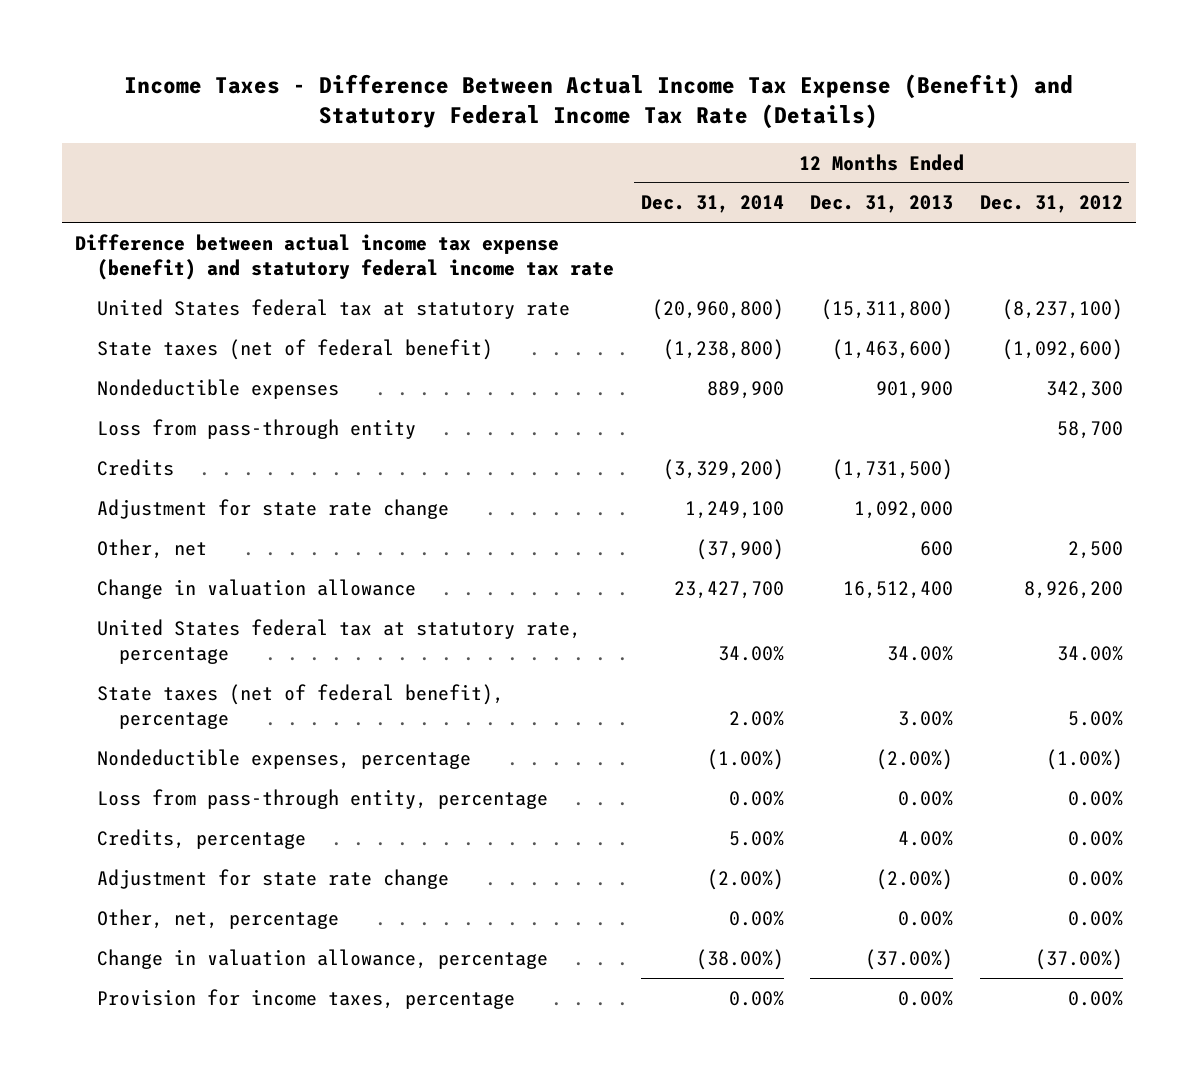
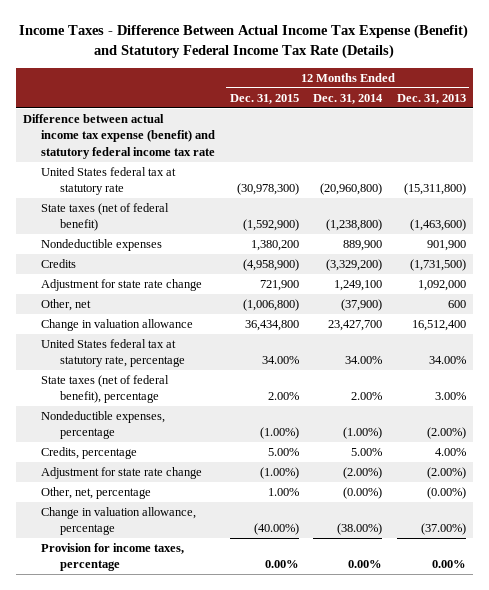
- | 12 Months Ended Dec. 31, 2014 | 12 Months Ended Dec. 31, 2013 | 12 Months Ended Dec. 31, 2012
+ | 12 Months Ended Dec. 31, 2015 | 12 Months Ended Dec. 31, 2014 | 12 Months Ended Dec. 31, 2013
- Loss from pass-through entity | | | 58,700
- Loss from pass-through entity, percentage | 0.00% | 0.00% | 0.00%
- Other, net, percentage | 0.00% | 0.00% | 0.00%
+ Other, net, percentage | 1.00% | (0.00%) | (0.00%)

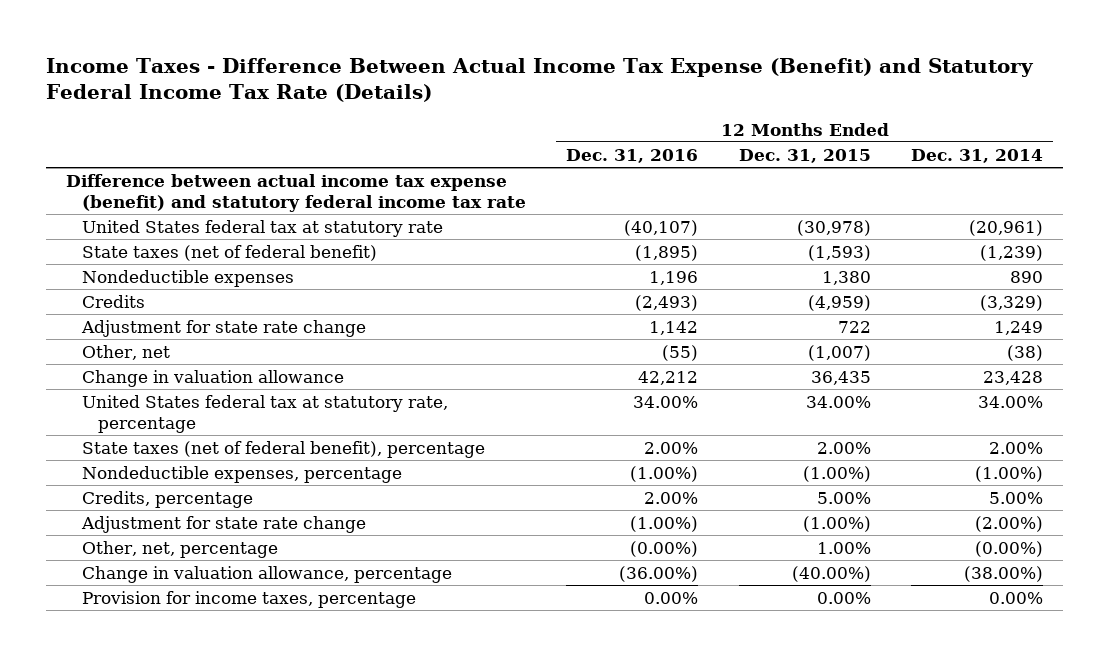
- | 12 Months Ended Dec. 31, 2015 | 12 Months Ended Dec. 31, 2014 | 12 Months Ended Dec. 31, 2013
+ | 12 Months Ended Dec. 31, 2016 | 12 Months Ended Dec. 31, 2015 | 12 Months Ended Dec. 31, 2014
- United States federal tax at statutory rate | (30,978,300) | (20,960,800) | (15,311,800)
- State taxes (net of federal benefit) | (1,592,900) | (1,238,800) | (1,463,600)
- Nondeductible expenses | 1,380,200 | 889,900 | 901,900
- Credits | (4,958,900) | (3,329,200) | (1,731,500)
- Adjustment for state rate change | 721,900 | 1,249,100 | 1,092,000
- Other, net | (1,006,800) | (37,900) | 600
- Change in valuation allowance | 36,434,800 | 23,427,700 | 16,512,400
+ United States federal tax at statutory rate | (40,107) | (30,978) | (20,961)
+ State taxes (net of federal benefit) | (1,895) | (1,593) | (1,239)
+ Nondeductible expenses | 1,196 | 1,380 | 890
+ Credits | (2,493) | (4,959) | (3,329)
+ Adjustment for state rate change | 1,142 | 722 | 1,249
+ Other, net | (55) | (1,007) | (38)
+ Change in valuation allowance | 42,212 | 36,435 | 23,428

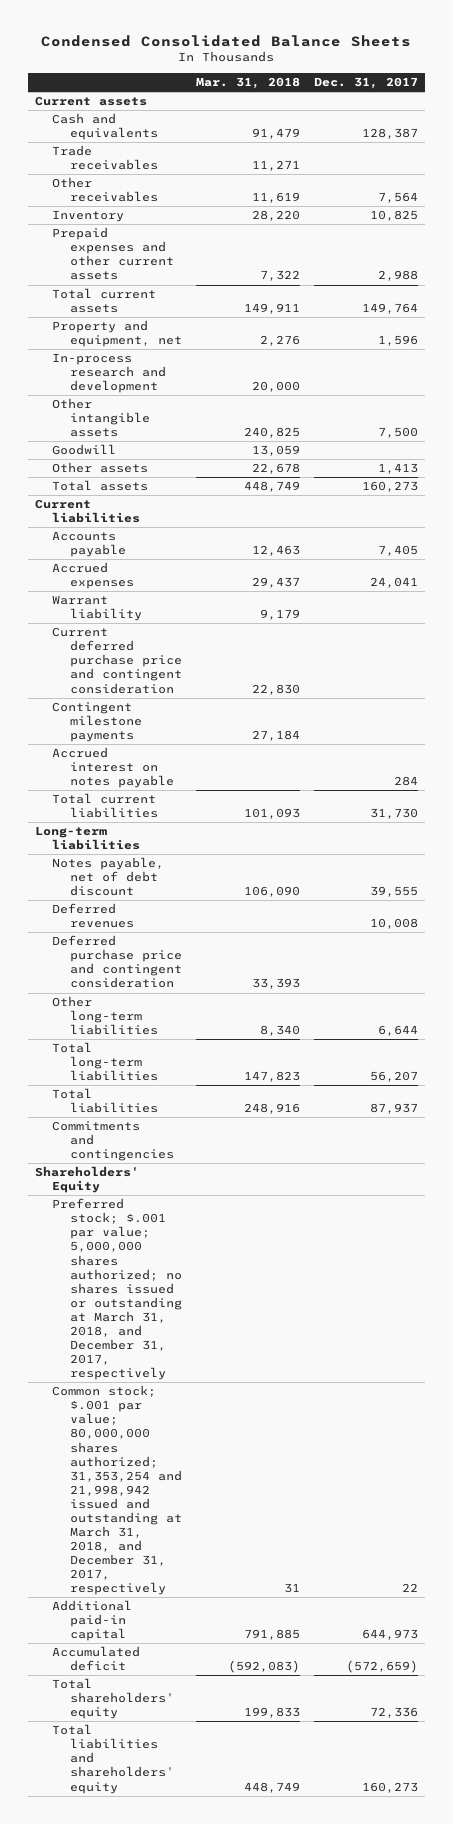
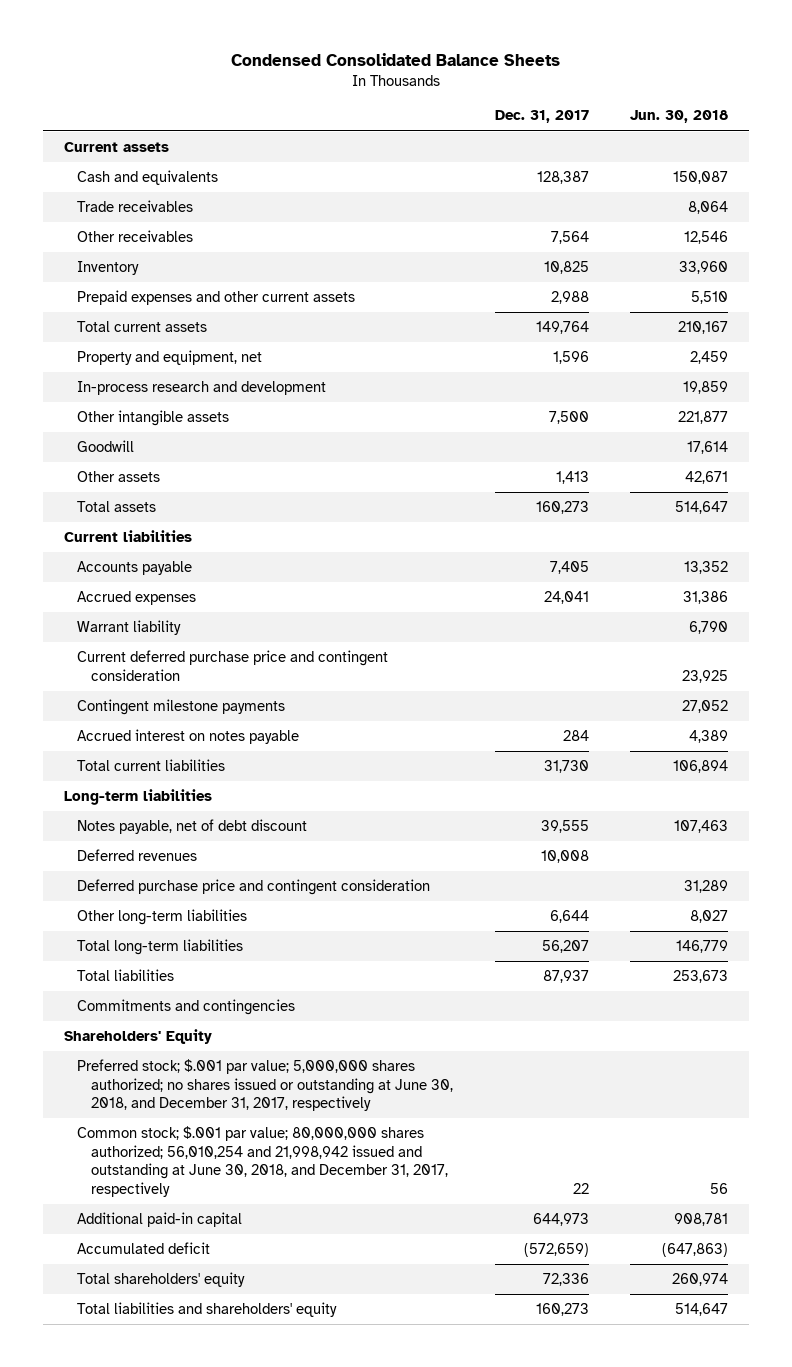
- | Mar. 31, 2018 | Dec. 31, 2017
+ | Dec. 31, 2017 | Jun. 30, 2018
- Preferred stock; $.001 par value; 5,000,000 shares authorized; no shares issued or outstanding at March 31, 2018, and December 31, 2017, respectively
- Common stock; $.001 par value; 80,000,000 shares authorized; 31,353,254 and 21,998,942 issued and outstanding at March 31, 2018, and December 31, 2017, respectively | 31 | 22
+ Preferred stock; $.001 par value; 5,000,000 shares authorized; no shares issued or outstanding at June 30, 2018, and December 31, 2017, respectively
+ Common stock; $.001 par value; 80,000,000 shares authorized; 56,010,254 and 21,998,942 issued and outstanding at June 30, 2018, and December 31, 2017, respectively | 22 | 56

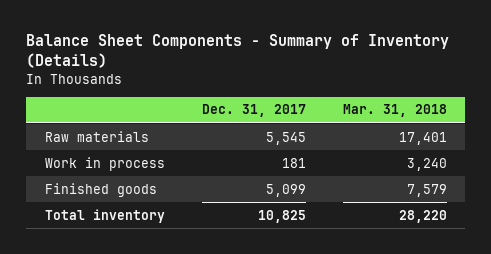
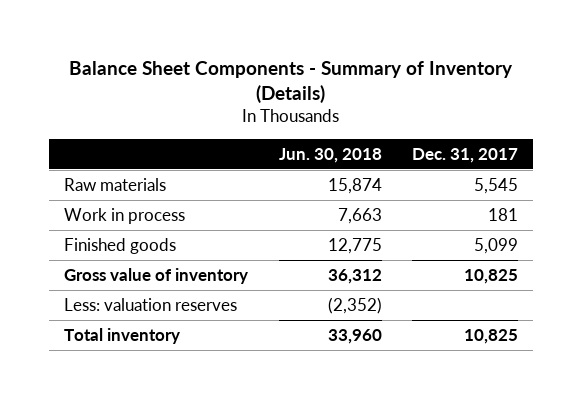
- | Dec. 31, 2017 | Mar. 31, 2018
+ | Jun. 30, 2018 | Dec. 31, 2017
+ Gross value of inventory | 36,312 | 10,825
+ Less: valuation reserves | (2,352) |

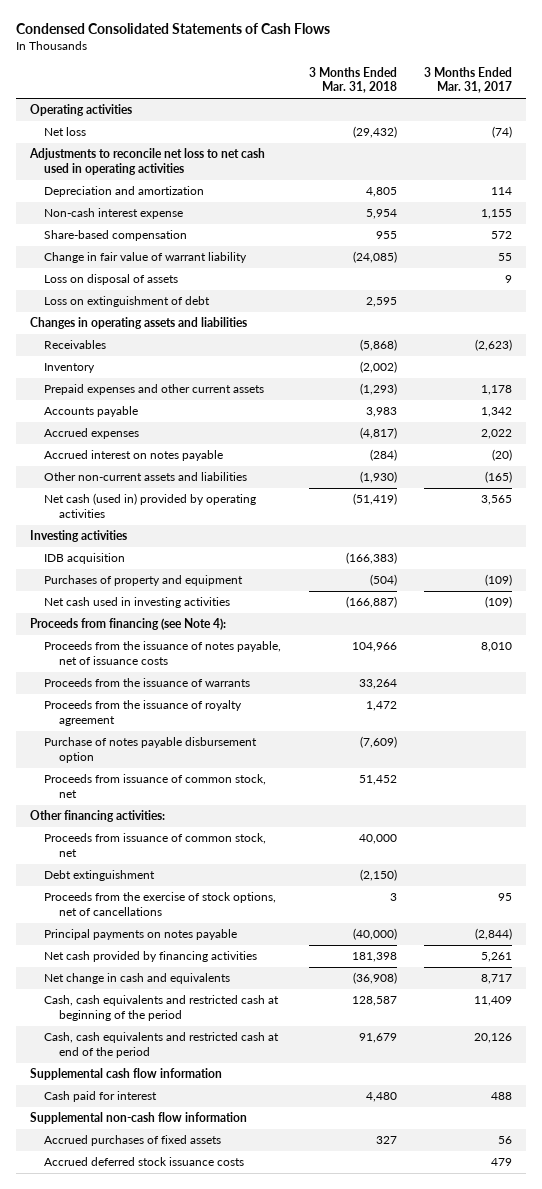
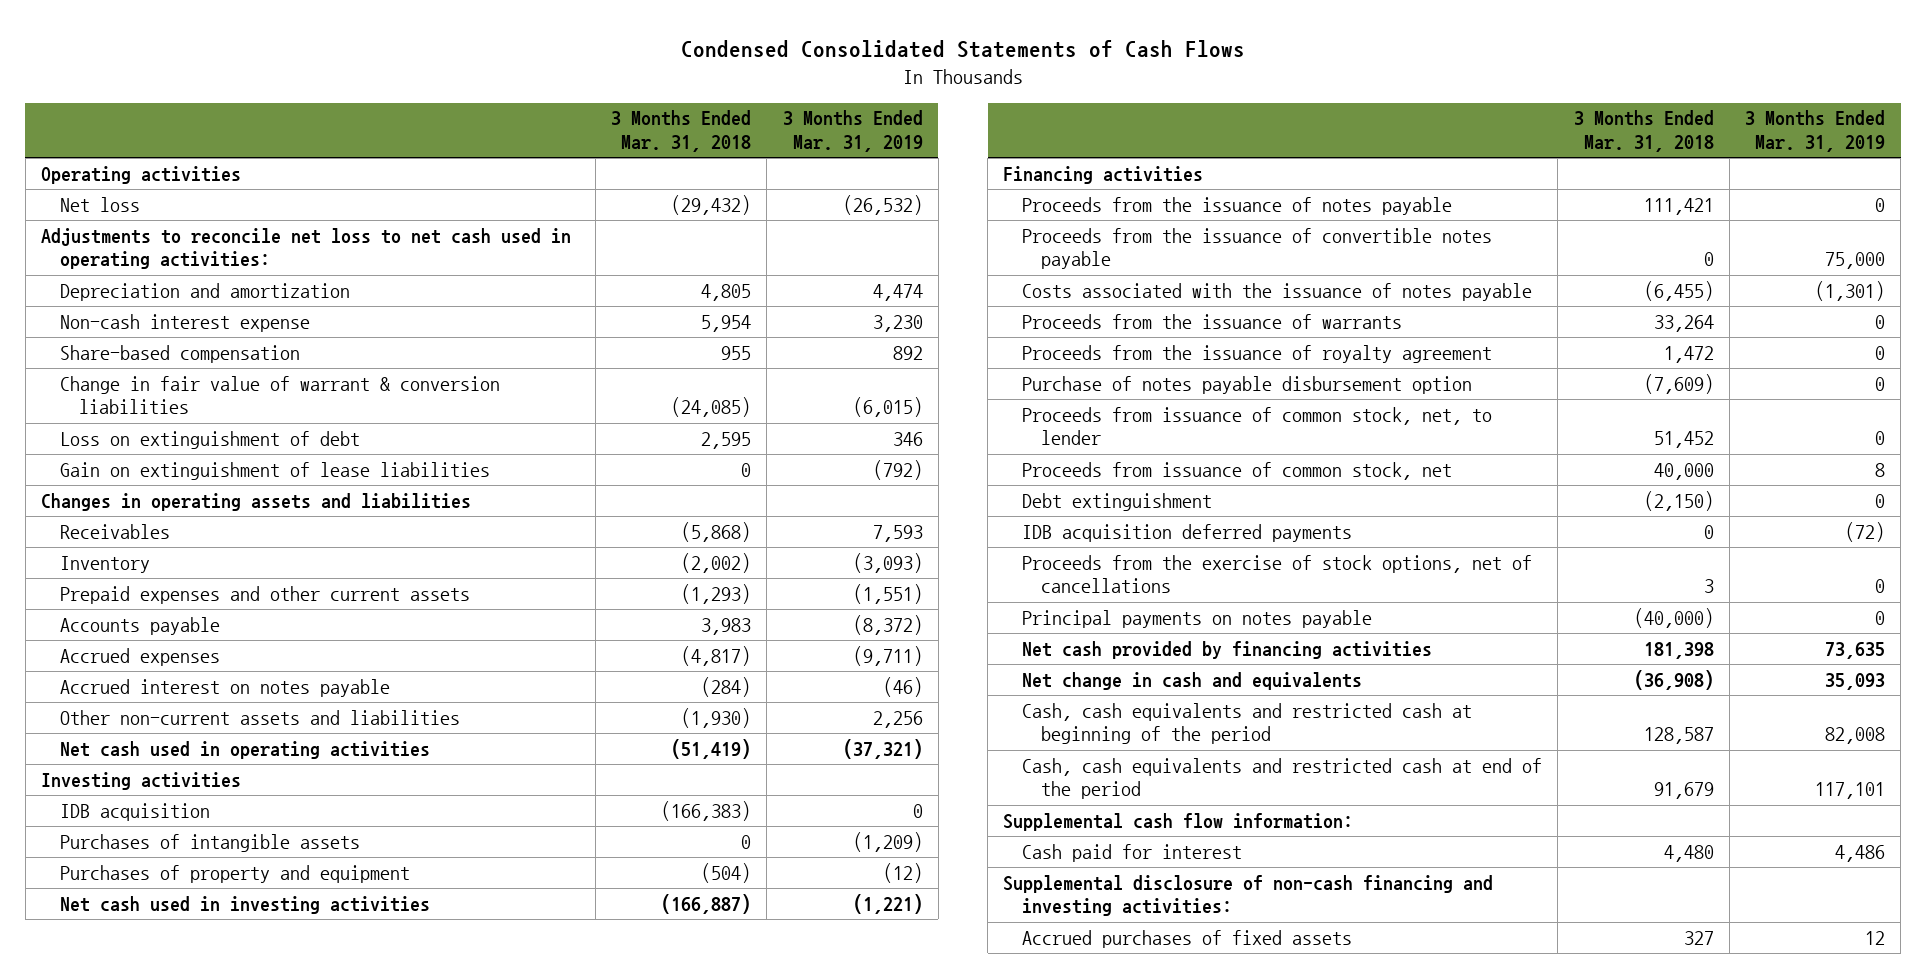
- | 3 Months Ended Mar. 31, 2018 | 3 Months Ended Mar. 31, 2017
+ | 3 Months Ended Mar. 31, 2018 | 3 Months Ended Mar. 31, 2019
- Adjustments to reconcile net loss to net cash used in operating activities
+ Adjustments to reconcile net loss to net cash used in operating activities:
- Change in fair value of warrant liability | (24,085) | 55
- Loss on disposal of assets | | 9
+ Change in fair value of warrant & conversion liabilities | (24,085) | (6,015)
+ Gain on extinguishment of lease liabilities | 0 | (792)
- Net cash (used in) provided by operating activities | (51,419) | 3,565
+ Net cash used in operating activities | (51,419) | (37,321)
+ Purchases of intangible assets | 0 | (1,209)
- Proceeds from financing (see Note 4):
- Proceeds from the issuance of notes payable, net of issuance costs | 104,966 | 8,010
+ Financing activities
+ Proceeds from the issuance of notes payable | 111,421 | 0
+ Proceeds from the issuance of convertible notes payable | 0 | 75,000
+ Costs associated with the issuance of notes payable | (6,455) | (1,301)
- Proceeds from issuance of common stock, net | 51,452 |
- Other financing activities:
+ Proceeds from issuance of common stock, net, to lender | 51,452 | 0
+ IDB acquisition deferred payments | 0 | (72)
- Supplemental cash flow information
+ Supplemental cash flow information:
- Supplemental non-cash flow information
+ Supplemental disclosure of non-cash financing and investing activities:
- Accrued deferred stock issuance costs | | 479

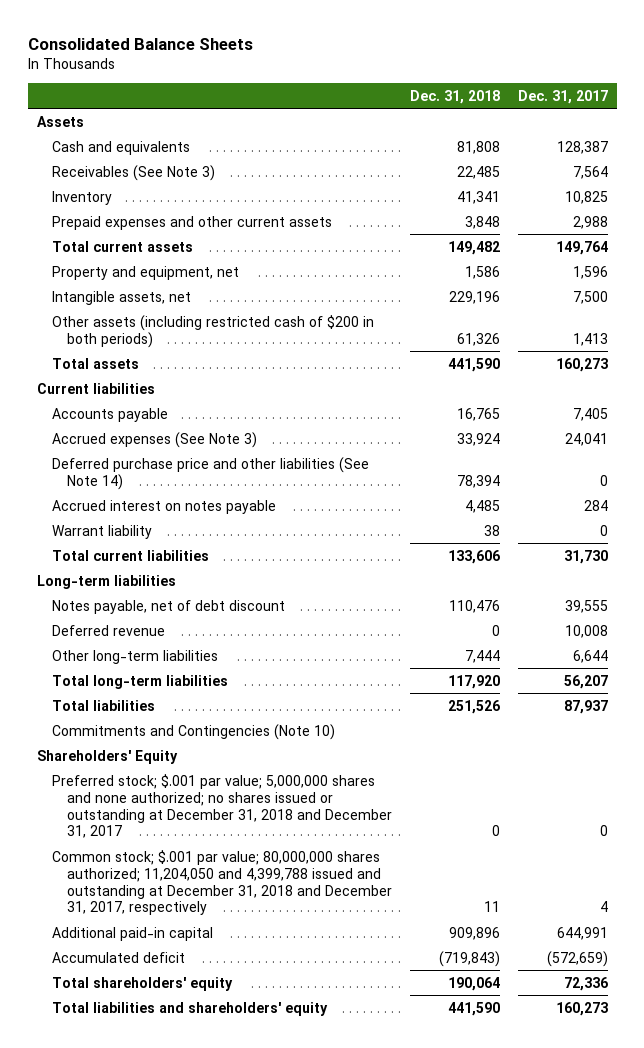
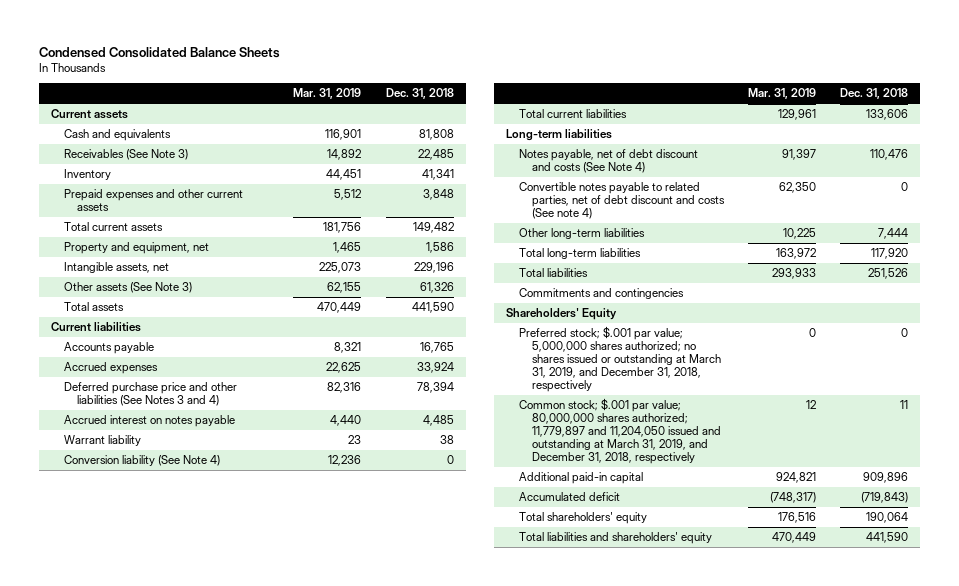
- Consolidated Balance Sheets
+ Condensed Consolidated Balance Sheets
- | Dec. 31, 2018 | Dec. 31, 2017
+ | Mar. 31, 2019 | Dec. 31, 2018
- Assets
+ Current assets
- Other assets (including restricted cash of $200 in both periods) | 61,326 | 1,413
+ Other assets (See Note 3) | 62,155 | 61,326
- Accrued expenses (See Note 3) | 33,924 | 24,041
- Deferred purchase price and other liabilities (See Note 14) | 78,394 | 0
+ Accrued expenses | 22,625 | 33,924
+ Deferred purchase price and other liabilities (See Notes 3 and 4) | 82,316 | 78,394
+ Conversion liability (See Note 4) | 12,236 | 0
- Notes payable, net of debt discount | 110,476 | 39,555
- Deferred revenue | 0 | 10,008
+ Notes payable, net of debt discount and costs (See Note 4) | 91,397 | 110,476
+ Convertible notes payable to related parties, net of debt discount and costs (See note 4) | 62,350 | 0
- Commitments and Contingencies (Note 10)
+ Commitments and contingencies
- Preferred stock; $.001 par value; 5,000,000 shares and none authorized; no shares issued or outstanding at December 31, 2018 and December 31, 2017 | 0 | 0
- Common stock; $.001 par value; 80,000,000 shares authorized; 11,204,050 and 4,399,788 issued and outstanding at December 31, 2018 and December 31, 2017, respectively | 11 | 4
+ Preferred stock; $.001 par value; 5,000,000 shares authorized; no shares issued or outstanding at March 31, 2019, and December 31, 2018, respectively | 0 | 0
+ Common stock; $.001 par value; 80,000,000 shares authorized; 11,779,897 and 11,204,050 issued and outstanding at March 31, 2019, and December 31, 2018, respectively | 12 | 11

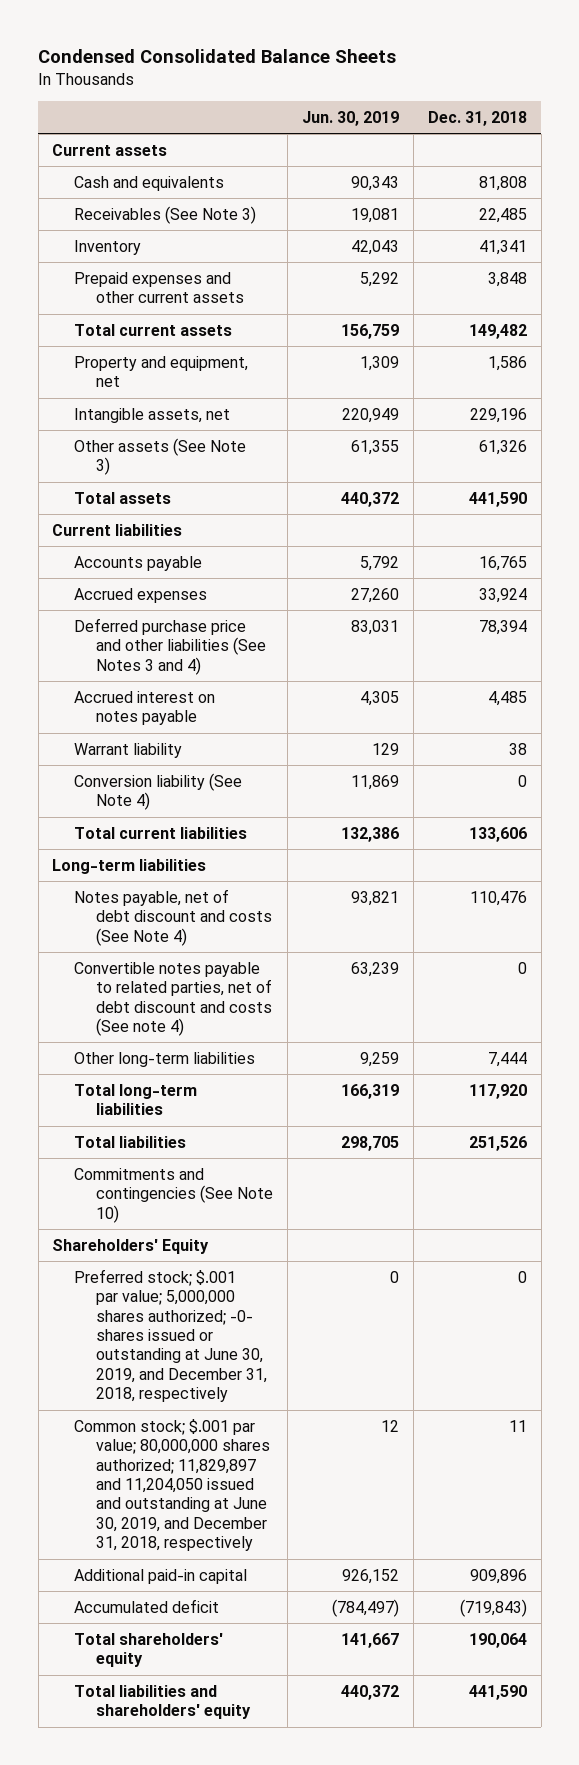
- | Mar. 31, 2019 | Dec. 31, 2018
+ | Jun. 30, 2019 | Dec. 31, 2018
- Commitments and contingencies
+ Commitments and contingencies (See Note 10)
- Preferred stock; $.001 par value; 5,000,000 shares authorized; no shares issued or outstanding at March 31, 2019, and December 31, 2018, respectively | 0 | 0
- Common stock; $.001 par value; 80,000,000 shares authorized; 11,779,897 and 11,204,050 issued and outstanding at March 31, 2019, and December 31, 2018, respectively | 12 | 11
+ Preferred stock; $.001 par value; 5,000,000 shares authorized; -0- shares issued or outstanding at June 30, 2019, and December 31, 2018, respectively | 0 | 0
+ Common stock; $.001 par value; 80,000,000 shares authorized; 11,829,897 and 11,204,050 issued and outstanding at June 30, 2019, and December 31, 2018, respectively | 12 | 11

